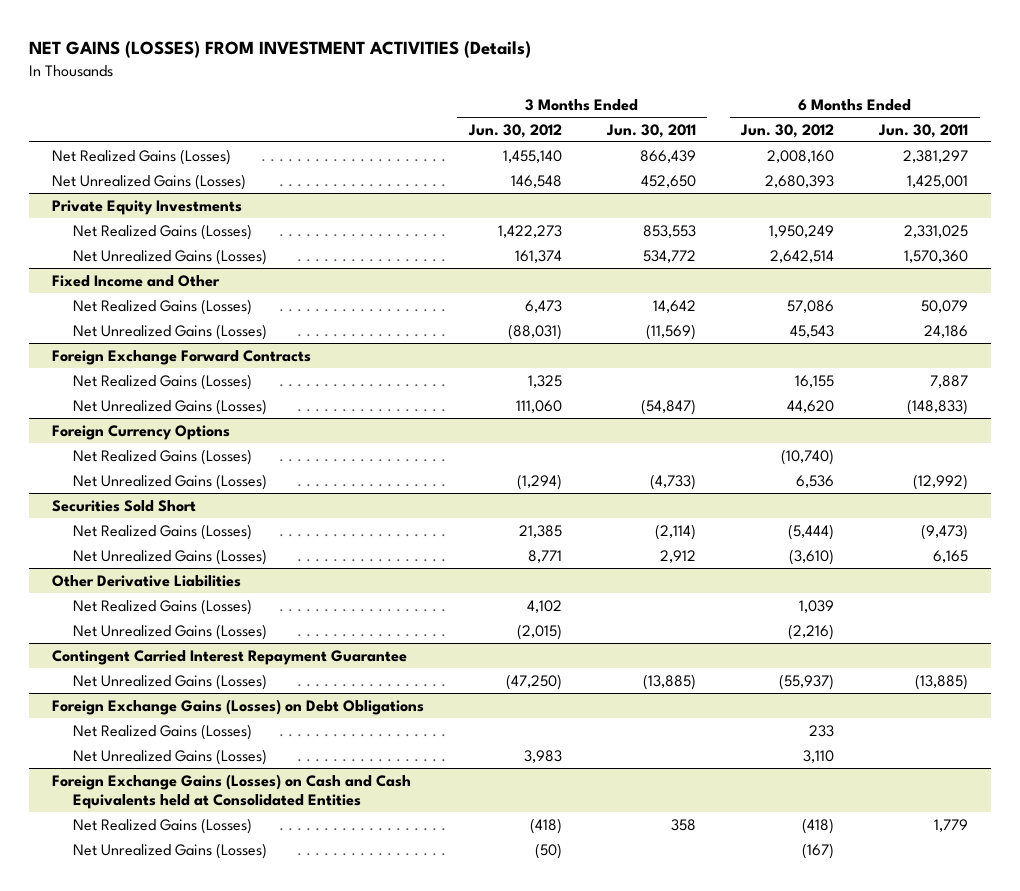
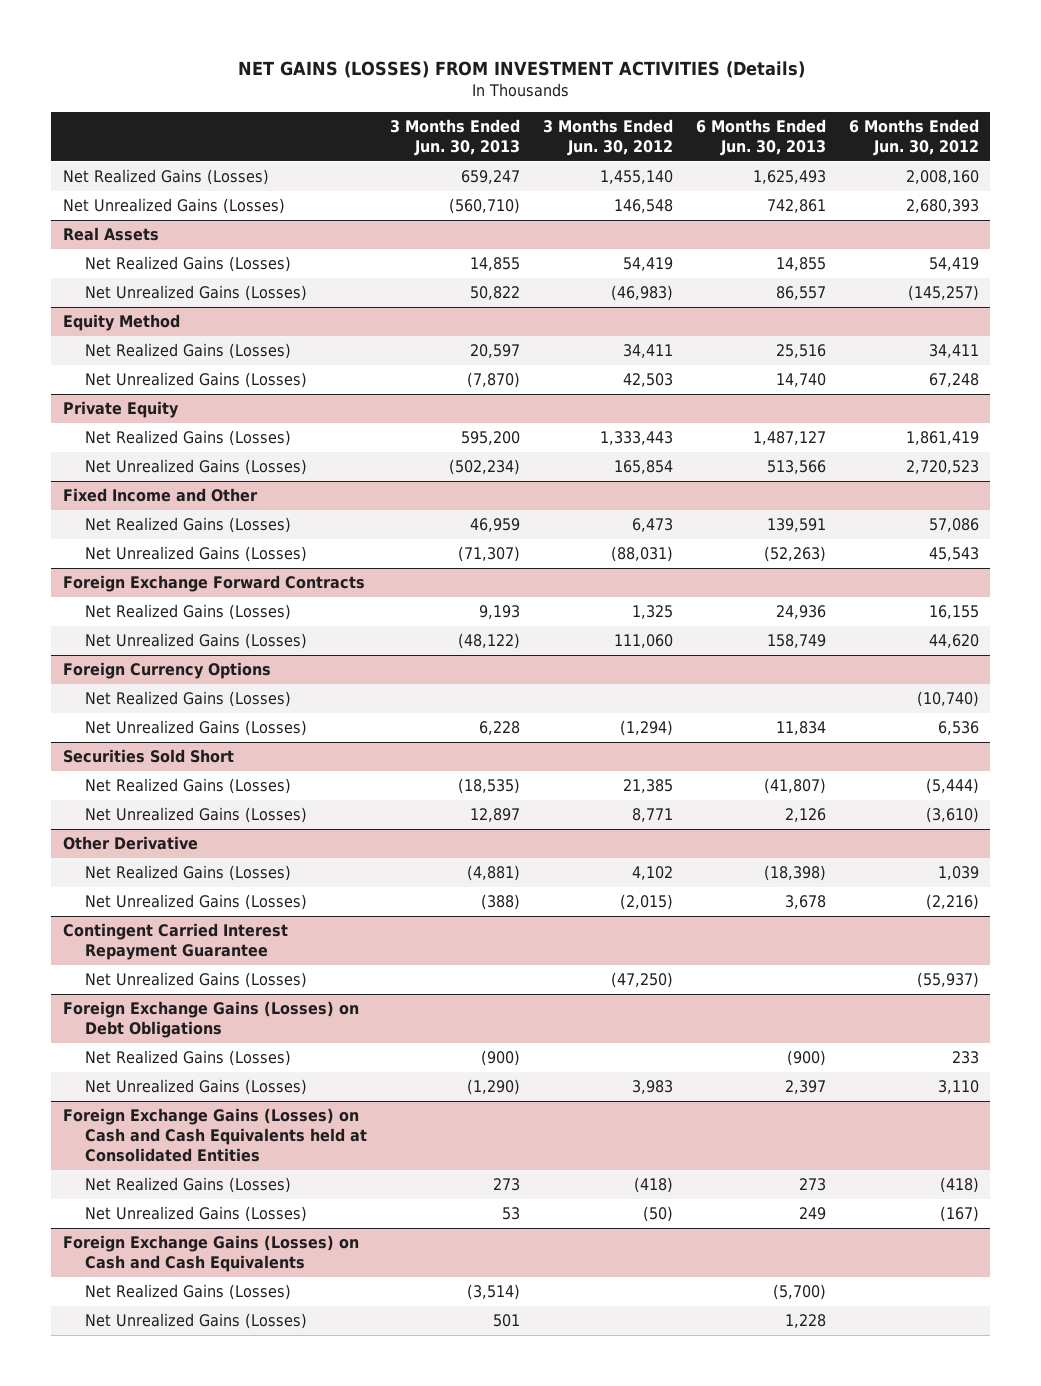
- | 3 Months Ended Jun. 30, 2012 | 3 Months Ended Jun. 30, 2011 | 6 Months Ended Jun. 30, 2012 | 6 Months Ended Jun. 30, 2011
+ | 3 Months Ended Jun. 30, 2013 | 3 Months Ended Jun. 30, 2012 | 6 Months Ended Jun. 30, 2013 | 6 Months Ended Jun. 30, 2012
- Private Equity Investments
- Net Realized Gains (Losses) | 1,422,273 | 853,553 | 1,950,249 | 2,331,025
- Net Unrealized Gains (Losses) | 161,374 | 534,772 | 2,642,514 | 1,570,360
+ Real Assets
+ Net Realized Gains (Losses) | 14,855 | 54,419 | 14,855 | 54,419
+ Net Unrealized Gains (Losses) | 50,822 | (46,983) | 86,557 | (145,257)
+ Equity Method
+ Net Realized Gains (Losses) | 20,597 | 34,411 | 25,516 | 34,411
+ Net Unrealized Gains (Losses) | (7,870) | 42,503 | 14,740 | 67,248
+ Private Equity
+ Net Realized Gains (Losses) | 595,200 | 1,333,443 | 1,487,127 | 1,861,419
+ Net Unrealized Gains (Losses) | (502,234) | 165,854 | 513,566 | 2,720,523
- Other Derivative Liabilities
+ Other Derivative
+ Foreign Exchange Gains (Losses) on Cash and Cash Equivalents
+ Net Realized Gains (Losses) | (3,514) | | (5,700) |
+ Net Unrealized Gains (Losses) | 501 | | 1,228 |

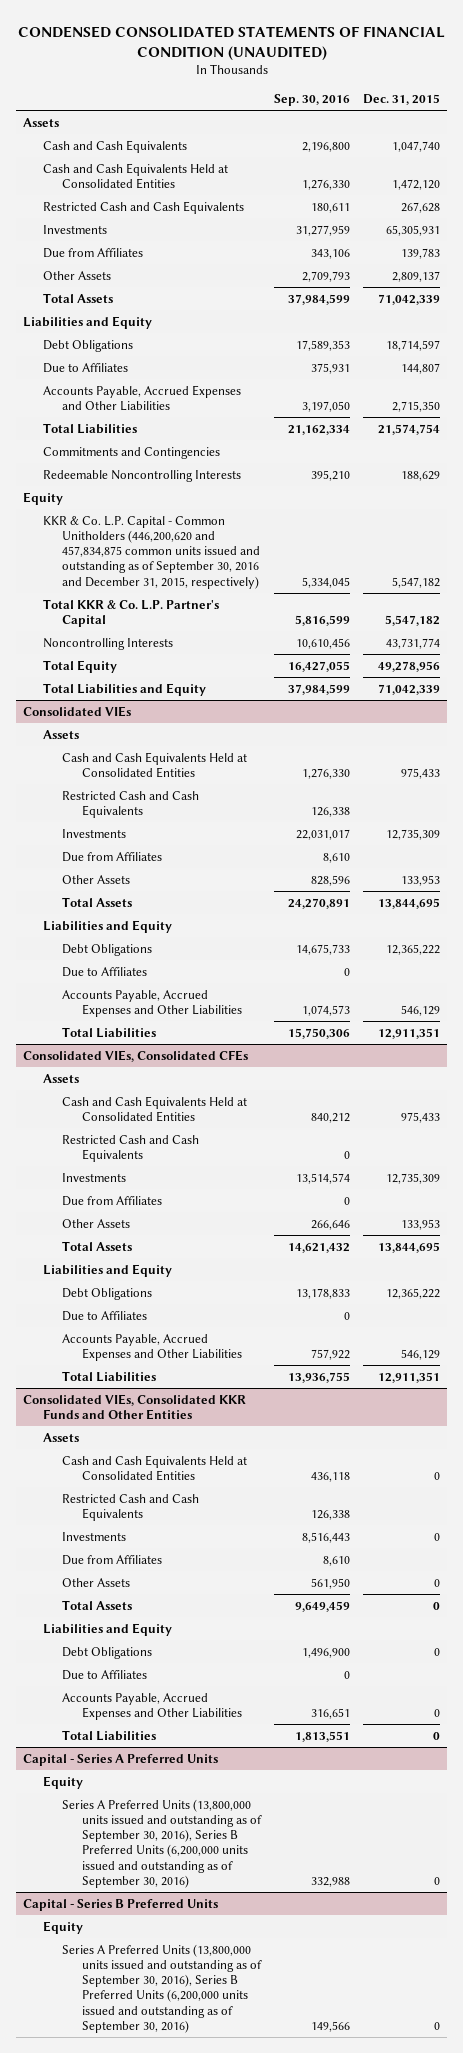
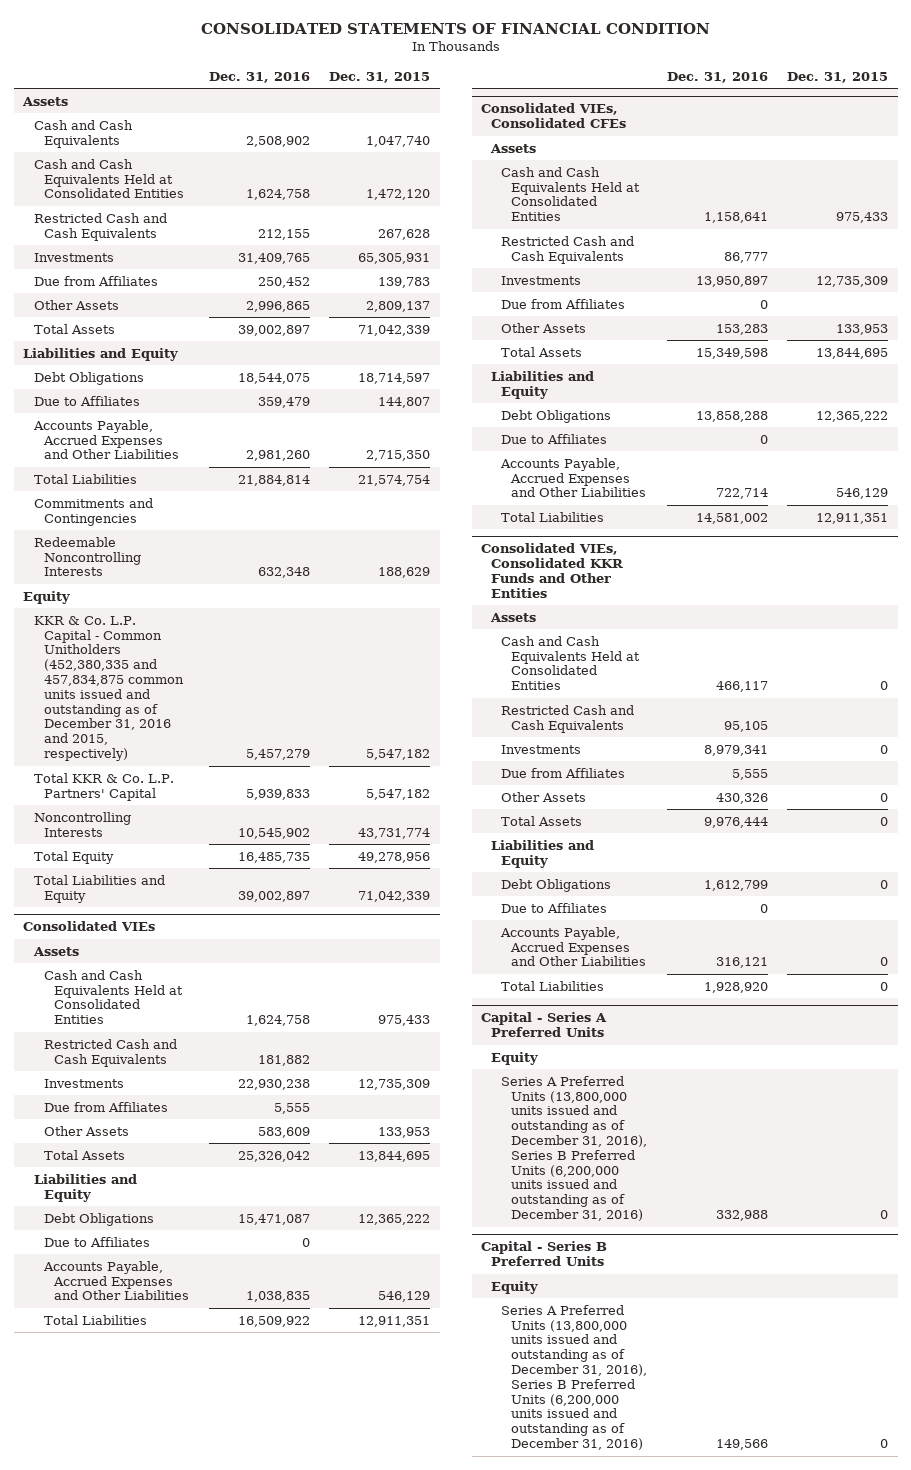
- CONDENSED CONSOLIDATED STATEMENTS OF FINANCIAL CONDITION (UNAUDITED)
+ CONSOLIDATED STATEMENTS OF FINANCIAL CONDITION
- | Sep. 30, 2016 | Dec. 31, 2015
+ | Dec. 31, 2016 | Dec. 31, 2015
- KKR & Co. L.P. Capital - Common Unitholders (446,200,620 and 457,834,875 common units issued and outstanding as of September 30, 2016 and December 31, 2015, respectively) | 5,334,045 | 5,547,182
- Total KKR & Co. L.P. Partner's Capital | 5,816,599 | 5,547,182
+ KKR & Co. L.P. Capital - Common Unitholders (452,380,335 and 457,834,875 common units issued and outstanding as of December 31, 2016 and 2015, respectively) | 5,457,279 | 5,547,182
+ Total KKR & Co. L.P. Partners' Capital | 5,939,833 | 5,547,182
@ Capital - Series A Preferred Units
- Series A Preferred Units (13,800,000 units issued and outstanding as of September 30, 2016), Series B Preferred Units (6,200,000 units issued and outstanding as of September 30, 2016) | 332,988 | 0
+ Series A Preferred Units (13,800,000 units issued and outstanding as of December 31, 2016), Series B Preferred Units (6,200,000 units issued and outstanding as of December 31, 2016) | 332,988 | 0
@ Capital - Series B Preferred Units
- Series A Preferred Units (13,800,000 units issued and outstanding as of September 30, 2016), Series B Preferred Units (6,200,000 units issued and outstanding as of September 30, 2016) | 149,566 | 0
+ Series A Preferred Units (13,800,000 units issued and outstanding as of December 31, 2016), Series B Preferred Units (6,200,000 units issued and outstanding as of December 31, 2016) | 149,566 | 0

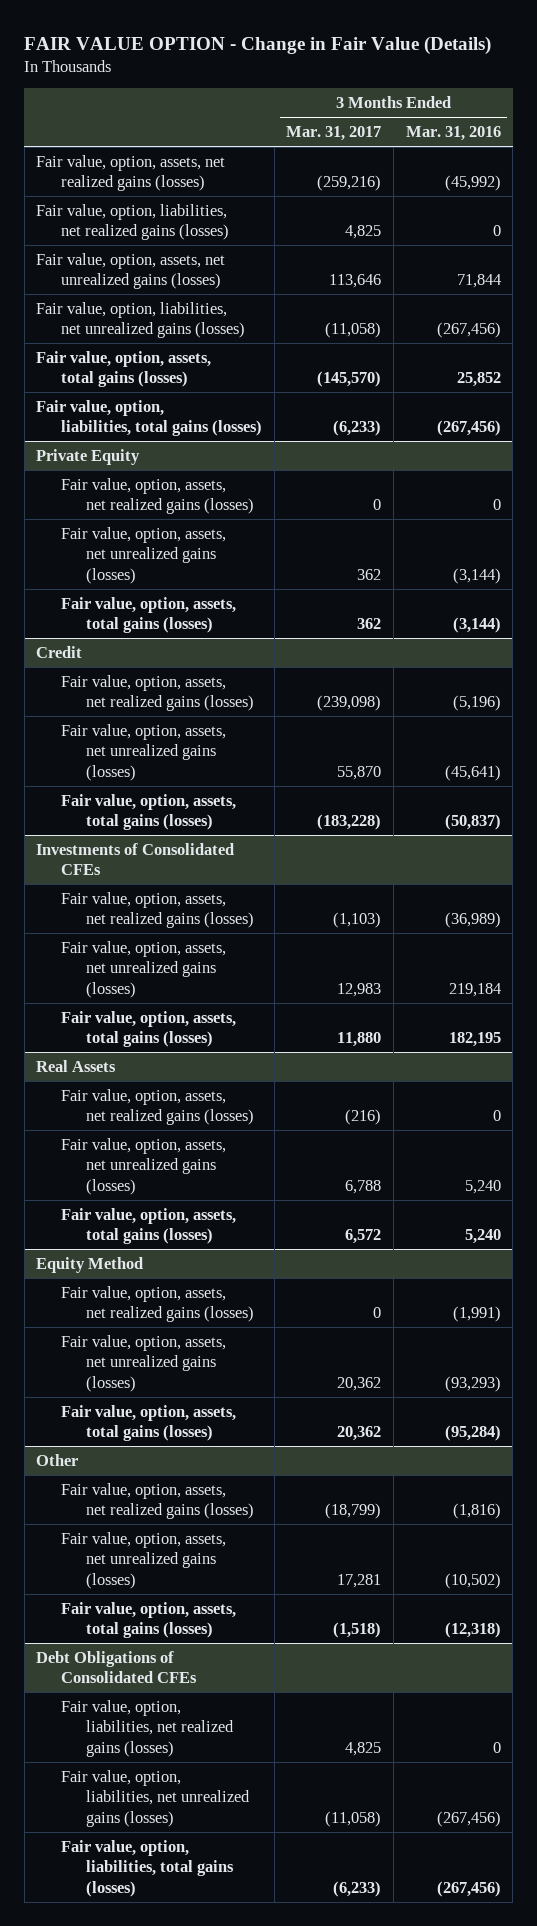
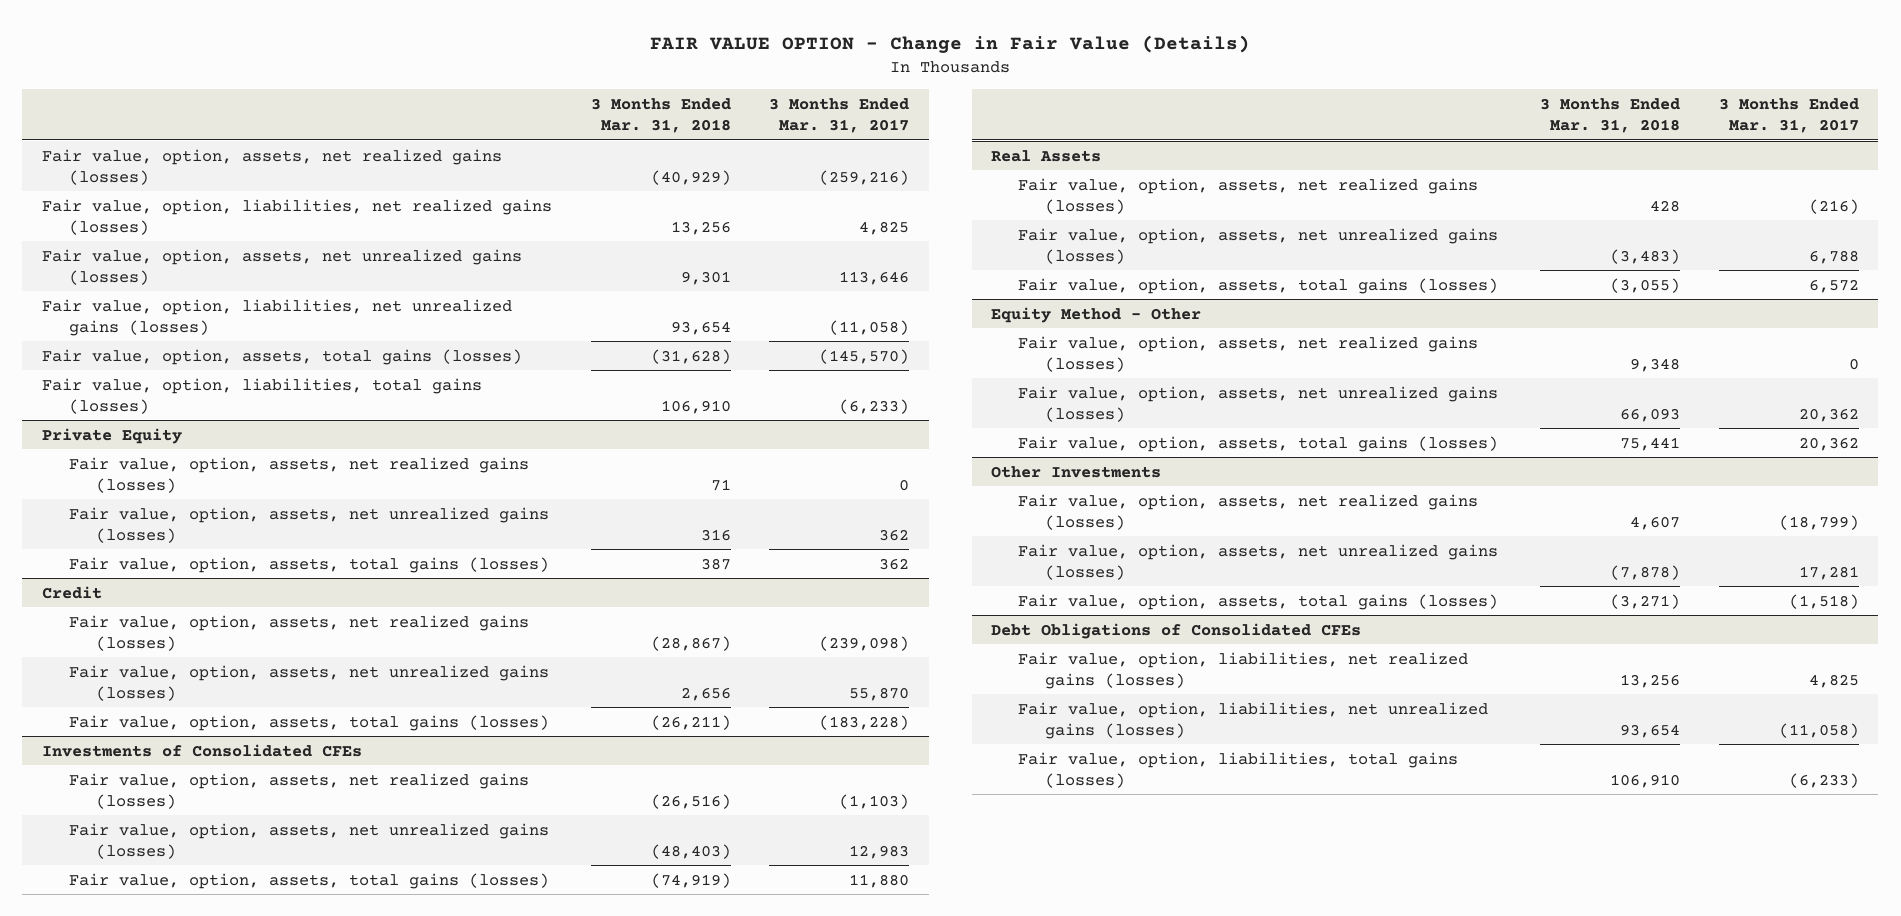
- | 3 Months Ended Mar. 31, 2017 | 3 Months Ended Mar. 31, 2016
+ | 3 Months Ended Mar. 31, 2018 | 3 Months Ended Mar. 31, 2017
- Equity Method
+ Equity Method - Other
- Other
+ Other Investments

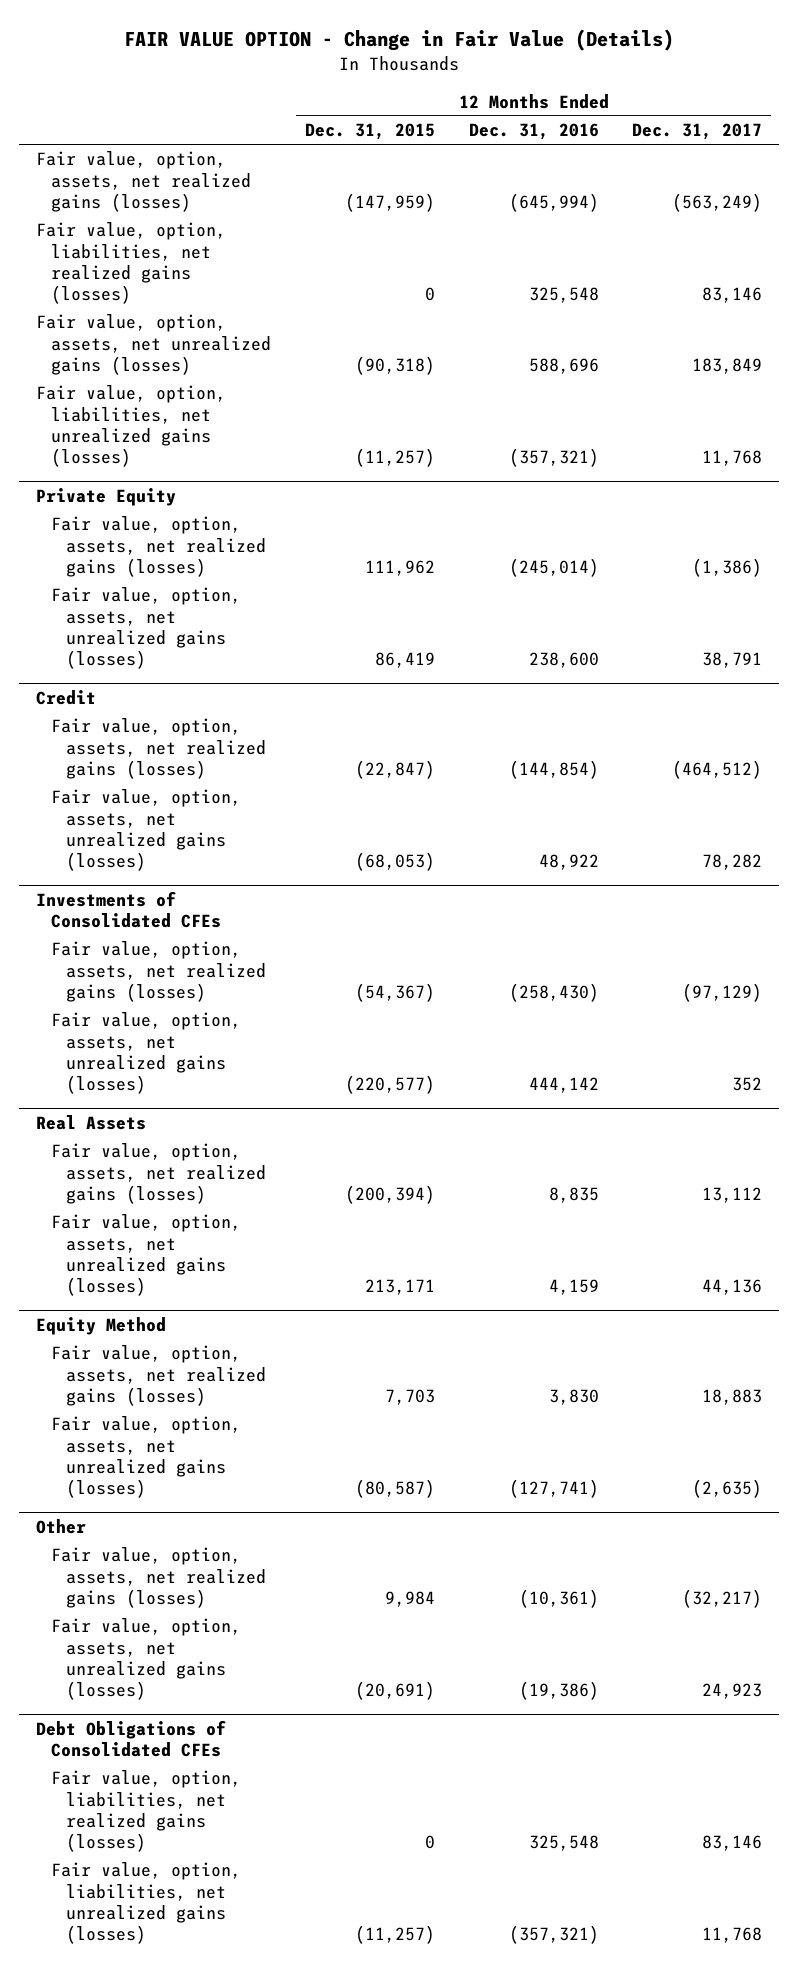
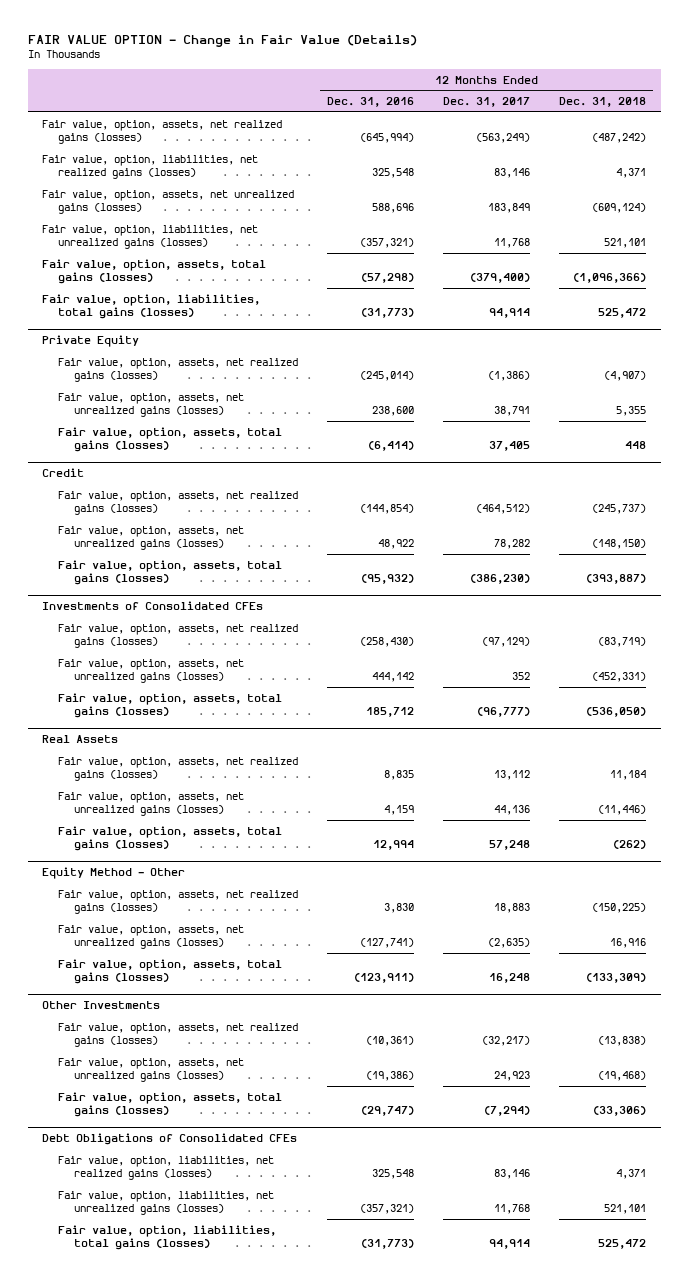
- | 12 Months Ended Dec. 31, 2015 | 12 Months Ended Dec. 31, 2016 | 12 Months Ended Dec. 31, 2017
+ | 12 Months Ended Dec. 31, 2016 | 12 Months Ended Dec. 31, 2017 | 12 Months Ended Dec. 31, 2018
+ Fair value, option, assets, total gains (losses) | (57,298) | (379,400) | (1,096,366)
+ Fair value, option, liabilities, total gains (losses) | (31,773) | 94,914 | 525,472
@ Private Equity
+ Fair value, option, assets, total gains (losses) | (6,414) | 37,405 | 448
@ Credit
+ Fair value, option, assets, total gains (losses) | (95,932) | (386,230) | (393,887)
@ Investments of Consolidated CFEs
+ Fair value, option, assets, total gains (losses) | 185,712 | (96,777) | (536,050)
- Equity Method
@ Real Assets
+ Fair value, option, assets, total gains (losses) | 12,994 | 57,248 | (262)
+ Equity Method - Other
- Other
+ Fair value, option, assets, total gains (losses) | (123,911) | 16,248 | (133,309)
+ Other Investments
+ Fair value, option, assets, total gains (losses) | (29,747) | (7,294) | (33,306)
@ Debt Obligations of Consolidated CFEs
+ Fair value, option, liabilities, total gains (losses) | (31,773) | 94,914 | 525,472

